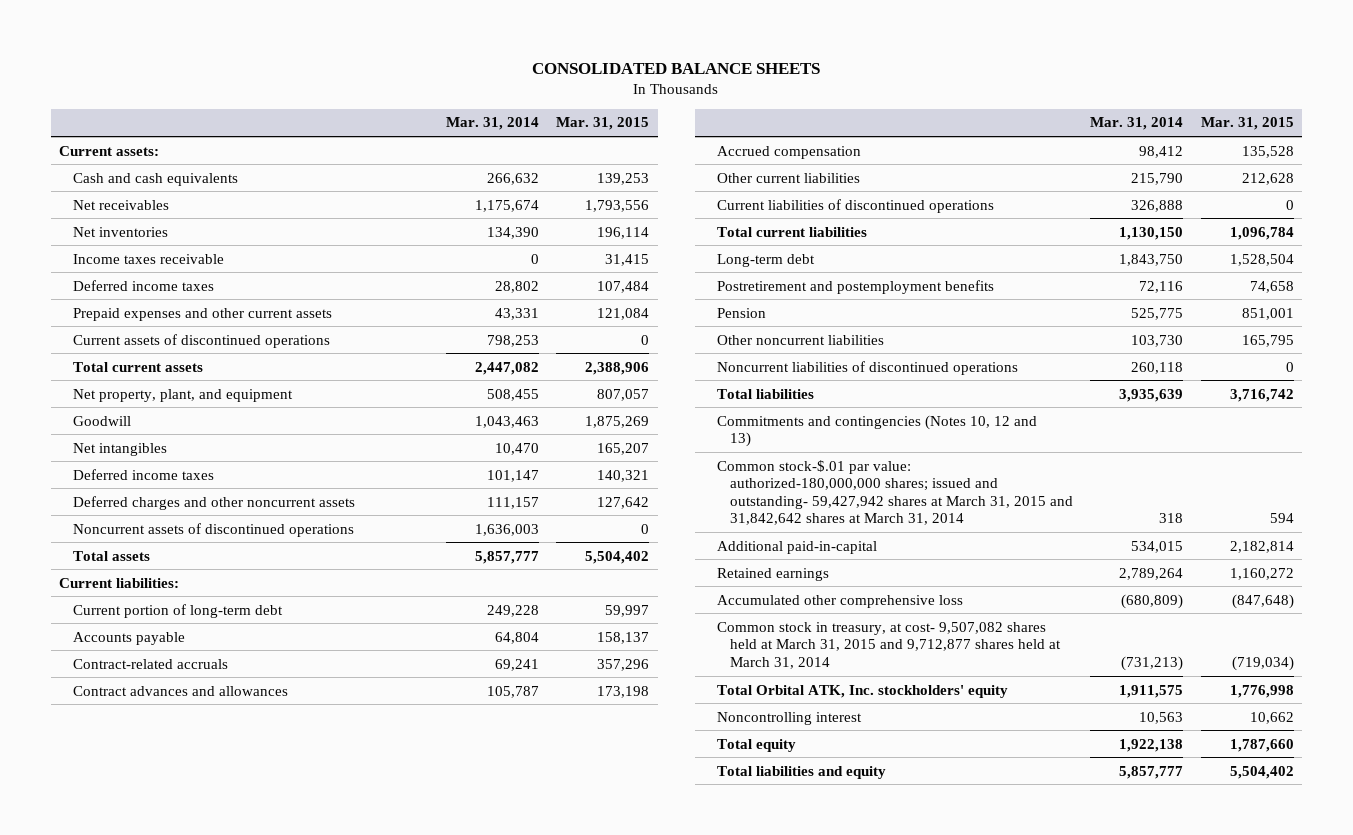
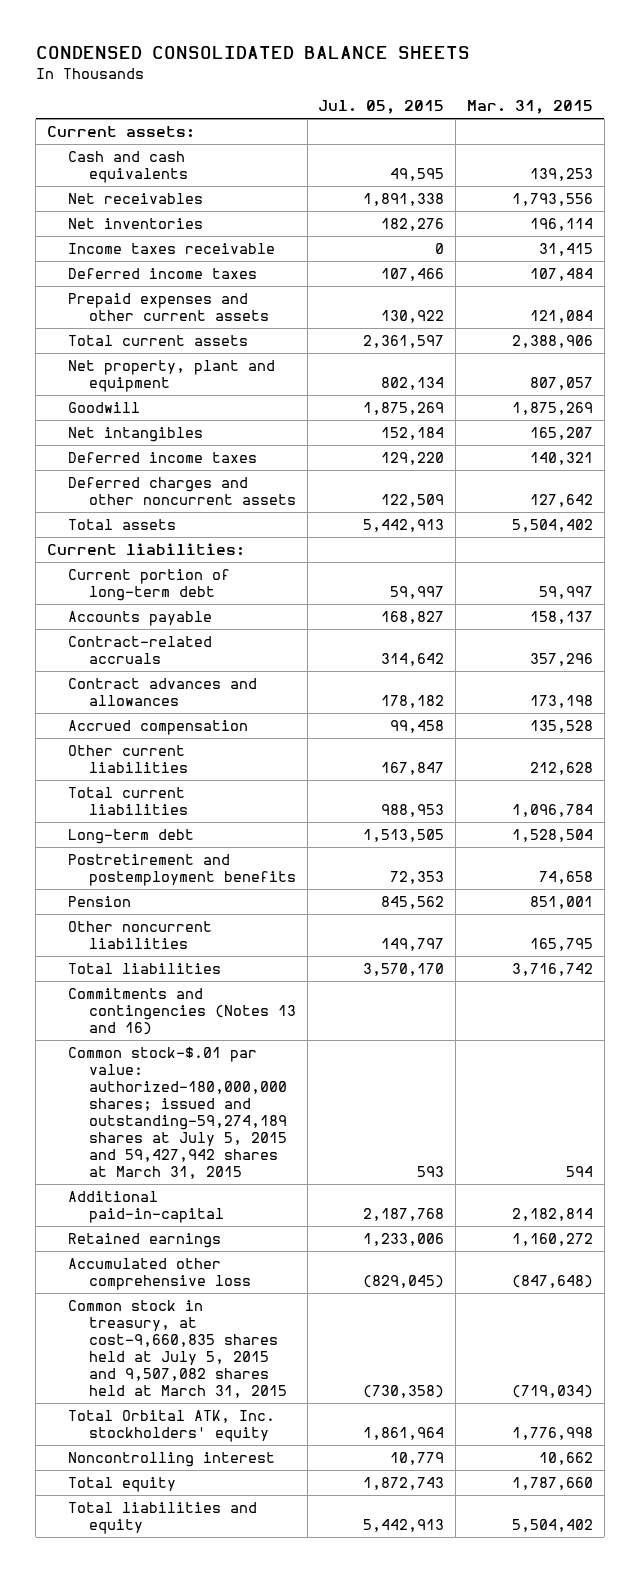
- CONSOLIDATED BALANCE SHEETS
+ CONDENSED CONSOLIDATED BALANCE SHEETS
- | Mar. 31, 2014 | Mar. 31, 2015
+ | Jul. 05, 2015 | Mar. 31, 2015
- Current assets of discontinued operations | 798,253 | 0
- Net property, plant, and equipment | 508,455 | 807,057
+ Net property, plant and equipment | 802,134 | 807,057
- Noncurrent assets of discontinued operations | 1,636,003 | 0
- Current liabilities of discontinued operations | 326,888 | 0
- Noncurrent liabilities of discontinued operations | 260,118 | 0
- Commitments and contingencies (Notes 10, 12 and 13)
- Common stock-$.01 par value: authorized-180,000,000 shares; issued and outstanding- 59,427,942 shares at March 31, 2015 and 31,842,642 shares at March 31, 2014 | 318 | 594
+ Commitments and contingencies (Notes 13 and 16)
+ Common stock-$.01 par value: authorized-180,000,000 shares; issued and outstanding-59,274,189 shares at July 5, 2015 and 59,427,942 shares at March 31, 2015 | 593 | 594
- Common stock in treasury, at cost- 9,507,082 shares held at March 31, 2015 and 9,712,877 shares held at March 31, 2014 | (731,213) | (719,034)
+ Common stock in treasury, at cost-9,660,835 shares held at July 5, 2015 and 9,507,082 shares held at March 31, 2015 | (730,358) | (719,034)

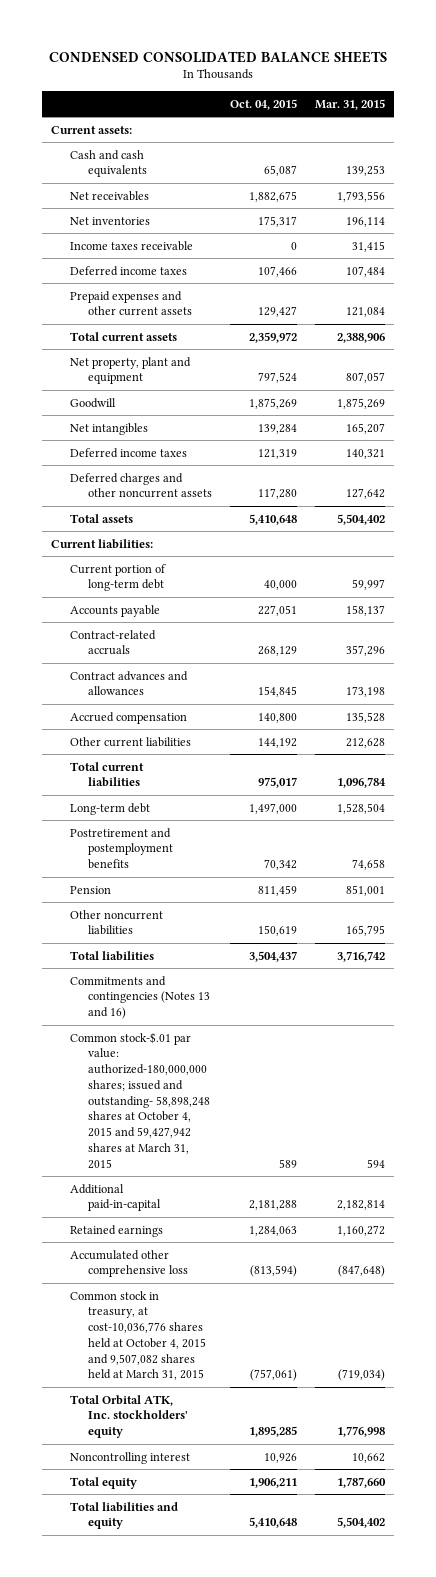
- | Jul. 05, 2015 | Mar. 31, 2015
+ | Oct. 04, 2015 | Mar. 31, 2015
- Common stock-$.01 par value: authorized-180,000,000 shares; issued and outstanding-59,274,189 shares at July 5, 2015 and 59,427,942 shares at March 31, 2015 | 593 | 594
+ Common stock-$.01 par value: authorized-180,000,000 shares; issued and outstanding- 58,898,248 shares at October 4, 2015 and 59,427,942 shares at March 31, 2015 | 589 | 594
- Common stock in treasury, at cost-9,660,835 shares held at July 5, 2015 and 9,507,082 shares held at March 31, 2015 | (730,358) | (719,034)
+ Common stock in treasury, at cost-10,036,776 shares held at October 4, 2015 and 9,507,082 shares held at March 31, 2015 | (757,061) | (719,034)

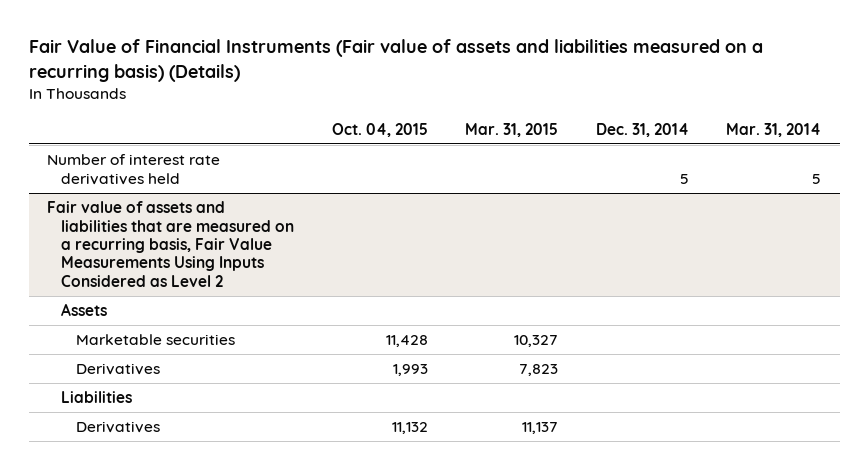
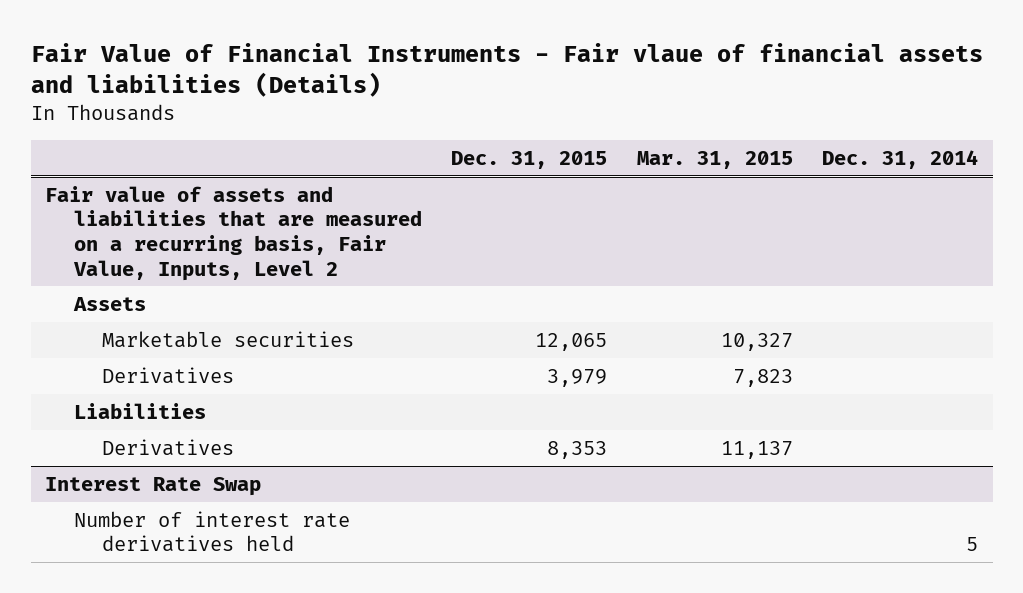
- Fair Value of Financial Instruments (Fair value of assets and liabilities measured on a recurring basis) (Details)
+ Fair Value of Financial Instruments - Fair vlaue of financial assets and liabilities (Details)
- | Oct. 04, 2015 | Mar. 31, 2015 | Dec. 31, 2014 | Mar. 31, 2014
+ | Dec. 31, 2015 | Mar. 31, 2015 | Dec. 31, 2014
- Number of interest rate derivatives held | | | 5 | 5
- Fair value of assets and liabilities that are measured on a recurring basis, Fair Value Measurements Using Inputs Considered as Level 2
+ Fair value of assets and liabilities that are measured on a recurring basis, Fair Value, Inputs, Level 2
+ Interest Rate Swap
+ Number of interest rate derivatives held | | | 5

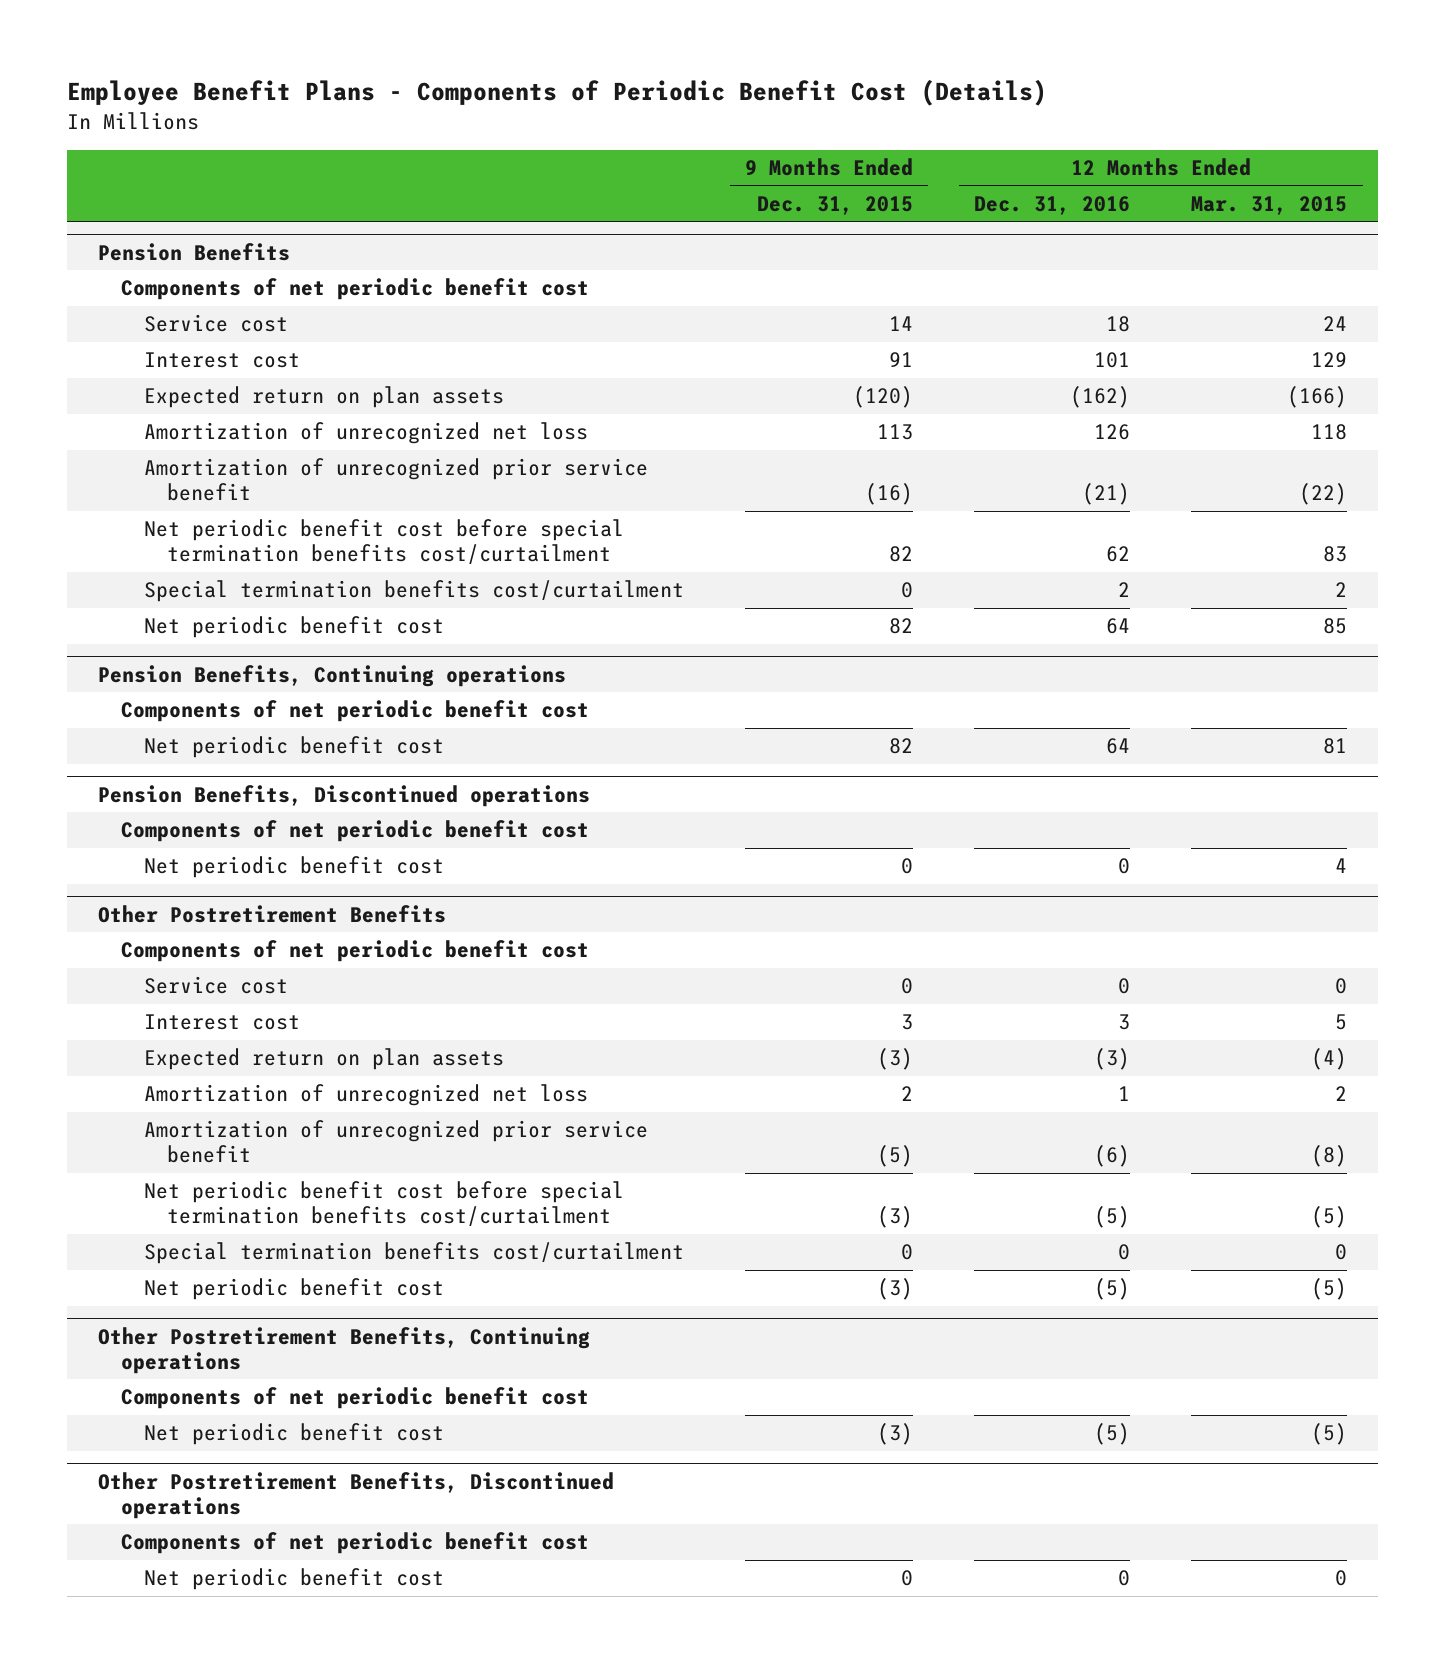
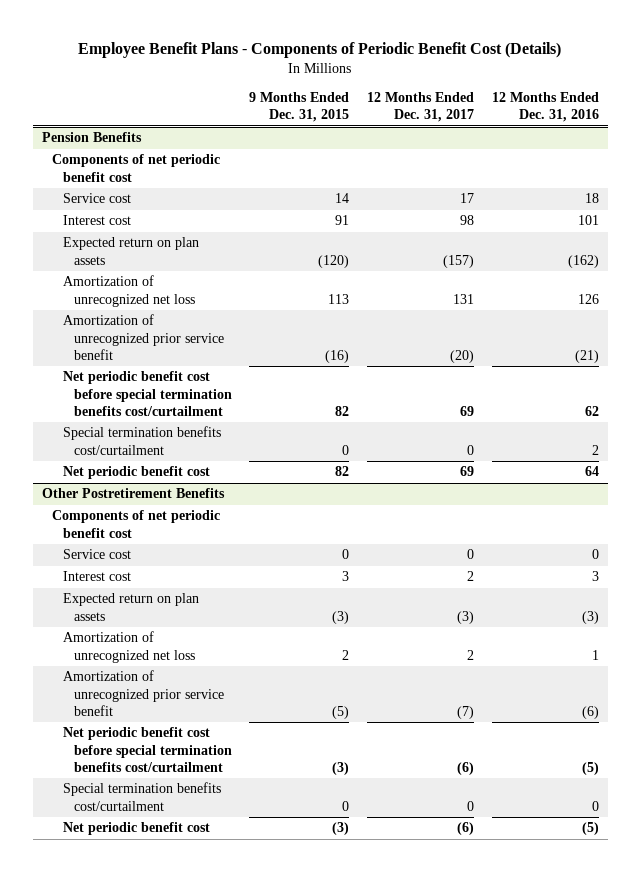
- | 9 Months Ended Dec. 31, 2015 | 12 Months Ended Dec. 31, 2016 | 12 Months Ended Mar. 31, 2015
+ | 9 Months Ended Dec. 31, 2015 | 12 Months Ended Dec. 31, 2017 | 12 Months Ended Dec. 31, 2016
- Pension Benefits, Continuing operations
- Components of net periodic benefit cost
- Net periodic benefit cost | 82 | 64 | 81
- Pension Benefits, Discontinued operations
- Components of net periodic benefit cost
- Net periodic benefit cost | 0 | 0 | 4
- Other Postretirement Benefits, Continuing operations
- Components of net periodic benefit cost
- Net periodic benefit cost | (3) | (5) | (5)
- Other Postretirement Benefits, Discontinued operations
- Components of net periodic benefit cost
- Net periodic benefit cost | 0 | 0 | 0

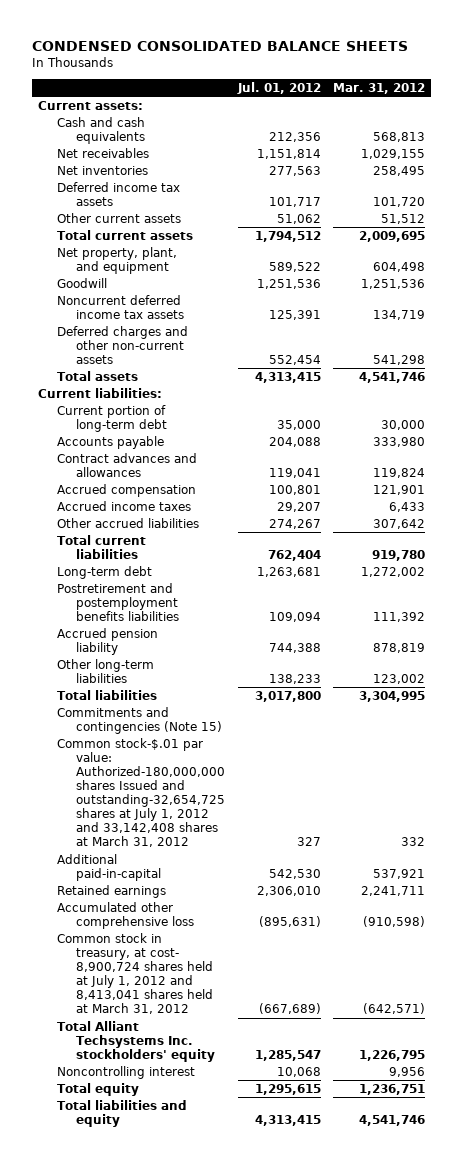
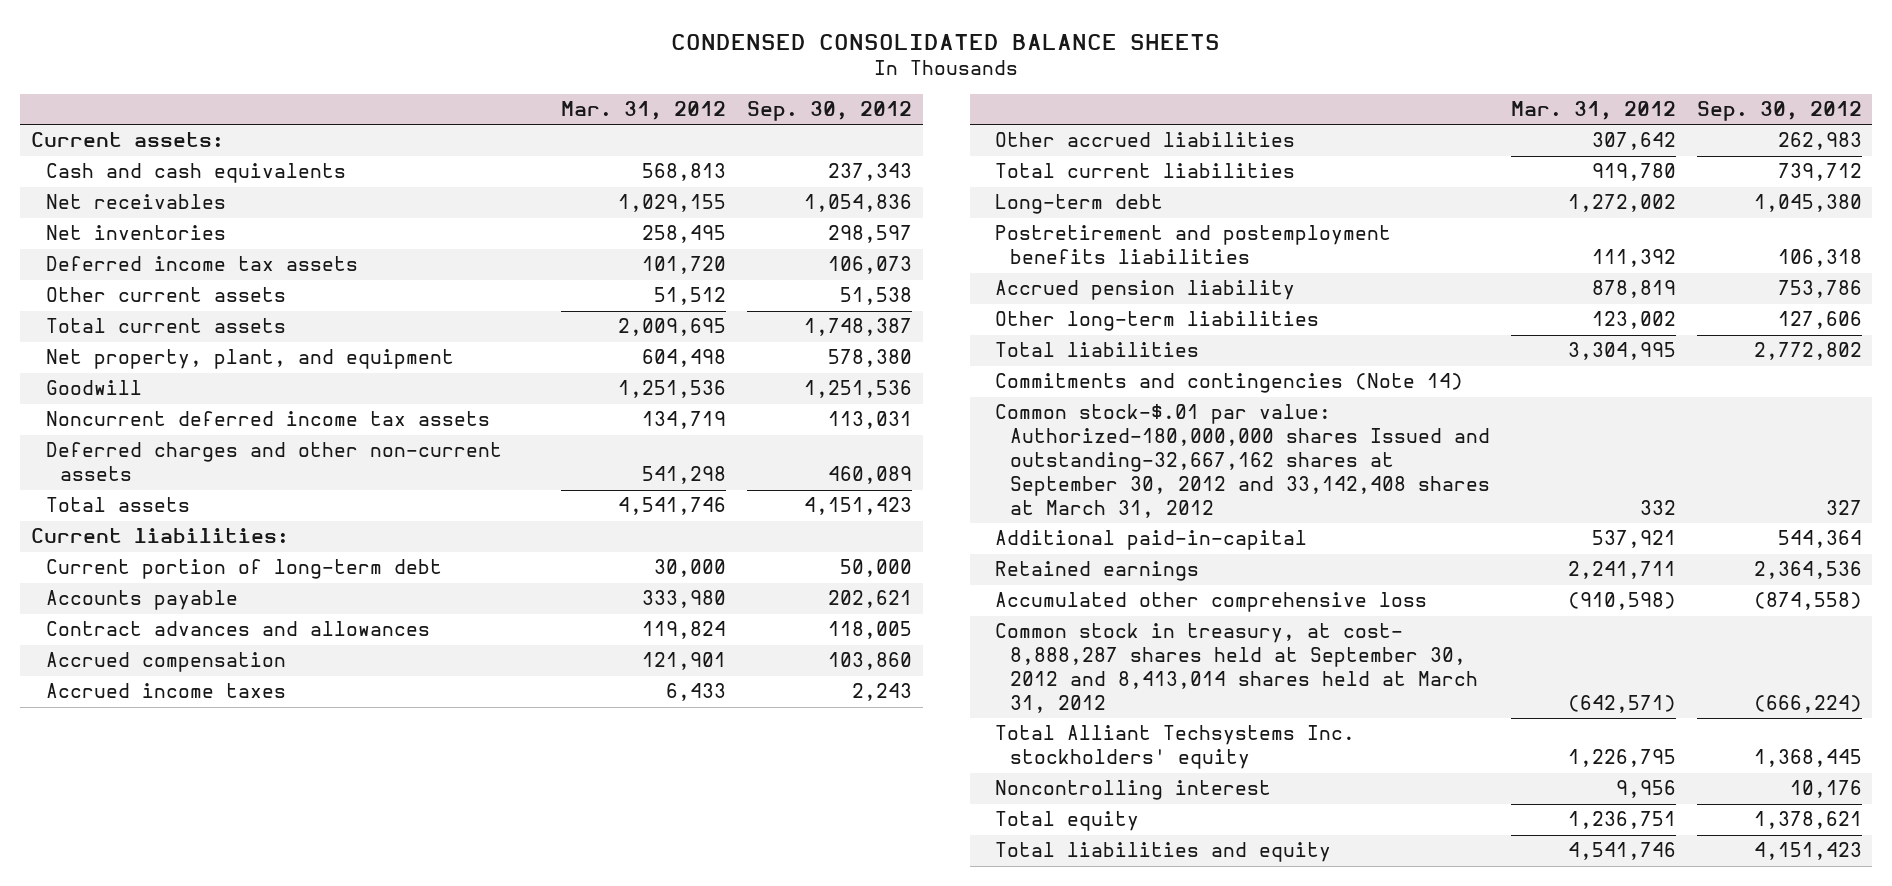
- | Jul. 01, 2012 | Mar. 31, 2012
+ | Mar. 31, 2012 | Sep. 30, 2012
- Commitments and contingencies (Note 15)
- Common stock-$.01 par value: Authorized-180,000,000 shares Issued and outstanding-32,654,725 shares at July 1, 2012 and 33,142,408 shares at March 31, 2012 | 327 | 332
+ Commitments and contingencies (Note 14)
+ Common stock-$.01 par value: Authorized-180,000,000 shares Issued and outstanding-32,667,162 shares at September 30, 2012 and 33,142,408 shares at March 31, 2012 | 332 | 327
- Common stock in treasury, at cost- 8,900,724 shares held at July 1, 2012 and 8,413,041 shares held at March 31, 2012 | (667,689) | (642,571)
+ Common stock in treasury, at cost- 8,888,287 shares held at September 30, 2012 and 8,413,014 shares held at March 31, 2012 | (642,571) | (666,224)

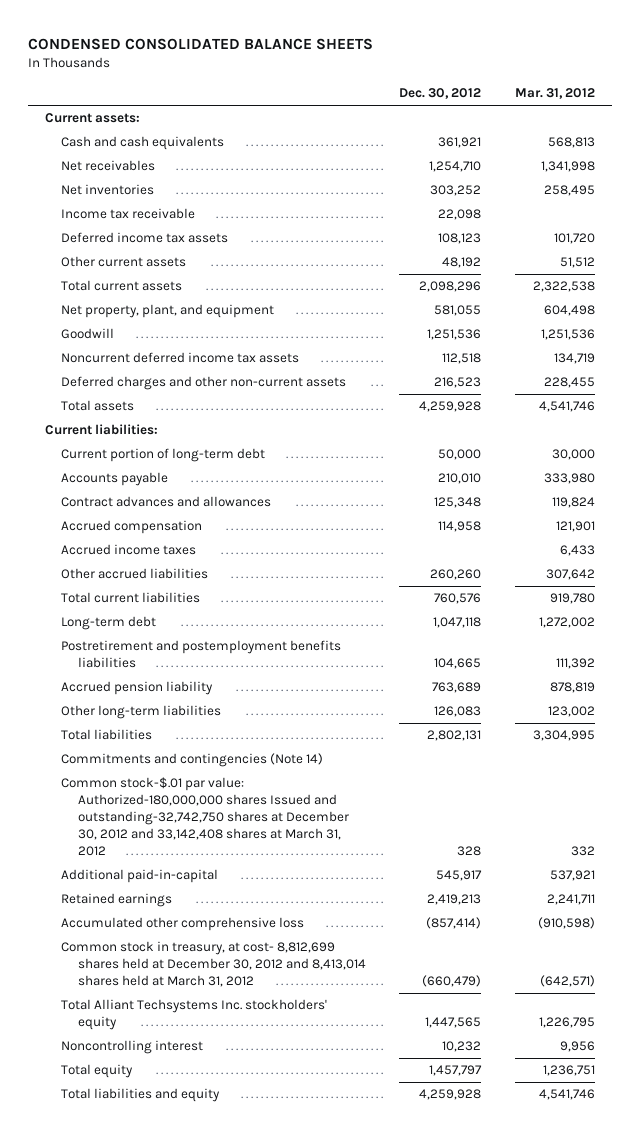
- | Mar. 31, 2012 | Sep. 30, 2012
+ | Dec. 30, 2012 | Mar. 31, 2012
- Net receivables | 1,029,155 | 1,054,836
+ Net receivables | 1,254,710 | 1,341,998
+ Income tax receivable | 22,098 |
- Total current assets | 2,009,695 | 1,748,387
+ Total current assets | 2,098,296 | 2,322,538
- Deferred charges and other non-current assets | 541,298 | 460,089
+ Deferred charges and other non-current assets | 216,523 | 228,455
- Common stock-$.01 par value: Authorized-180,000,000 shares Issued and outstanding-32,667,162 shares at September 30, 2012 and 33,142,408 shares at March 31, 2012 | 332 | 327
+ Common stock-$.01 par value: Authorized-180,000,000 shares Issued and outstanding-32,742,750 shares at December 30, 2012 and 33,142,408 shares at March 31, 2012 | 328 | 332
- Common stock in treasury, at cost- 8,888,287 shares held at September 30, 2012 and 8,413,014 shares held at March 31, 2012 | (642,571) | (666,224)
+ Common stock in treasury, at cost- 8,812,699 shares held at December 30, 2012 and 8,413,014 shares held at March 31, 2012 | (660,479) | (642,571)

